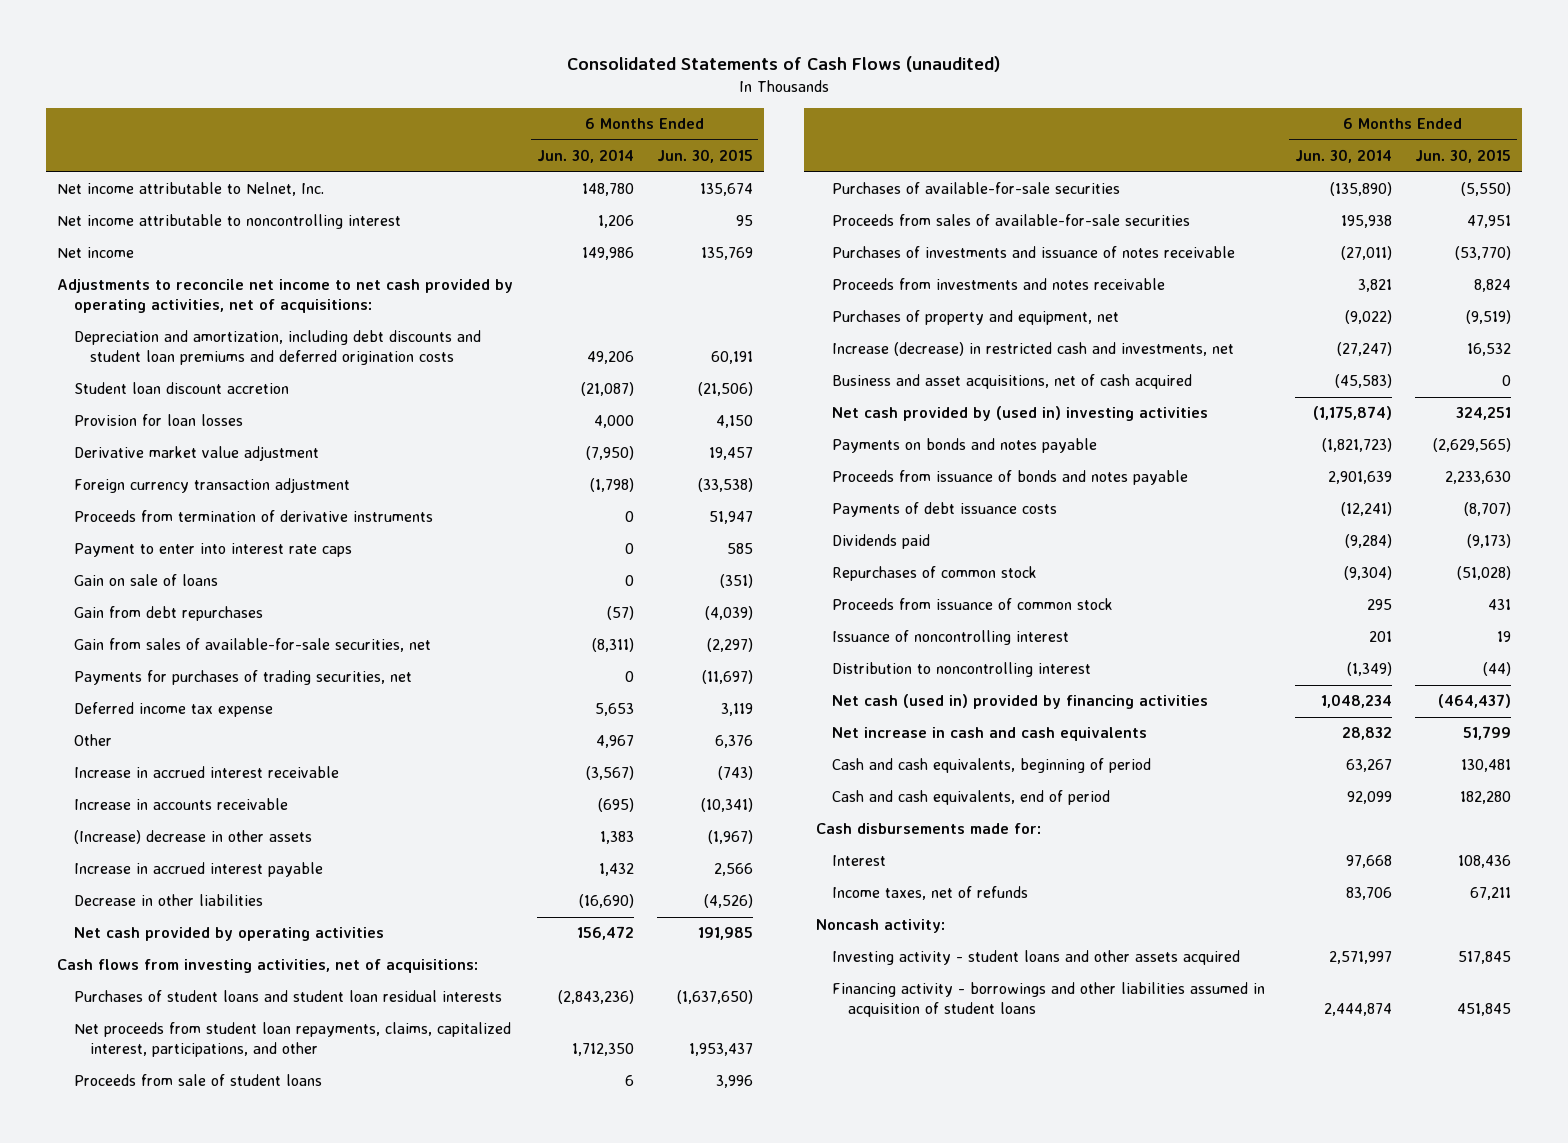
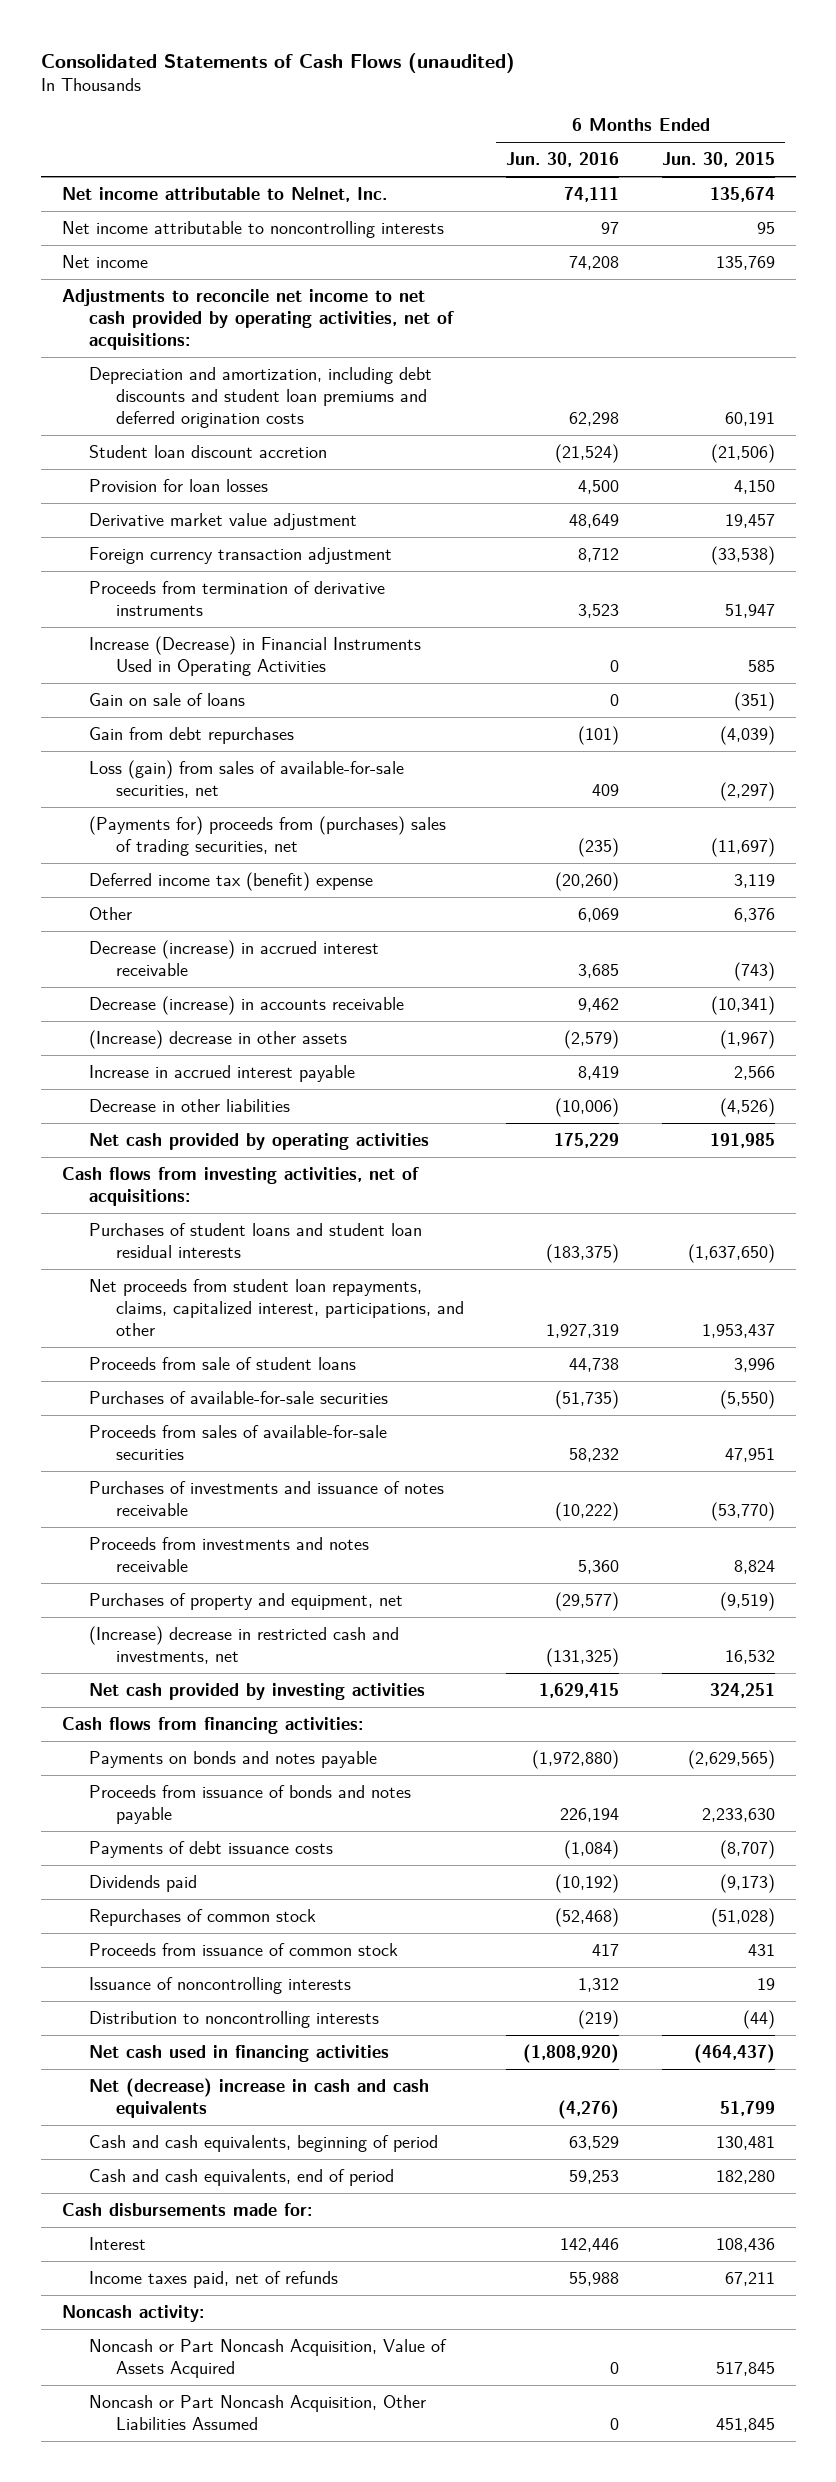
- | 6 Months Ended Jun. 30, 2014 | 6 Months Ended Jun. 30, 2015
+ | 6 Months Ended Jun. 30, 2016 | 6 Months Ended Jun. 30, 2015
- Net income attributable to noncontrolling interest | 1,206 | 95
+ Net income attributable to noncontrolling interests | 97 | 95
- Payment to enter into interest rate caps | 0 | 585
+ Increase (Decrease) in Financial Instruments Used in Operating Activities | 0 | 585
- Gain from sales of available-for-sale securities, net | (8,311) | (2,297)
- Payments for purchases of trading securities, net | 0 | (11,697)
- Deferred income tax expense | 5,653 | 3,119
+ Loss (gain) from sales of available-for-sale securities, net | 409 | (2,297)
+ (Payments for) proceeds from (purchases) sales of trading securities, net | (235) | (11,697)
+ Deferred income tax (benefit) expense | (20,260) | 3,119
- Increase in accrued interest receivable | (3,567) | (743)
- Increase in accounts receivable | (695) | (10,341)
+ Decrease (increase) in accrued interest receivable | 3,685 | (743)
+ Decrease (increase) in accounts receivable | 9,462 | (10,341)
- Increase (decrease) in restricted cash and investments, net | (27,247) | 16,532
- Business and asset acquisitions, net of cash acquired | (45,583) | 0
- Net cash provided by (used in) investing activities | (1,175,874) | 324,251
+ (Increase) decrease in restricted cash and investments, net | (131,325) | 16,532
+ Net cash provided by investing activities | 1,629,415 | 324,251
+ Cash flows from financing activities:
- Issuance of noncontrolling interest | 201 | 19
- Distribution to noncontrolling interest | (1,349) | (44)
- Net cash (used in) provided by financing activities | 1,048,234 | (464,437)
- Net increase in cash and cash equivalents | 28,832 | 51,799
+ Issuance of noncontrolling interests | 1,312 | 19
+ Distribution to noncontrolling interests | (219) | (44)
+ Net cash used in financing activities | (1,808,920) | (464,437)
+ Net (decrease) increase in cash and cash equivalents | (4,276) | 51,799
- Income taxes, net of refunds | 83,706 | 67,211
+ Income taxes paid, net of refunds | 55,988 | 67,211
- Investing activity - student loans and other assets acquired | 2,571,997 | 517,845
- Financing activity - borrowings and other liabilities assumed in acquisition of student loans | 2,444,874 | 451,845
+ Noncash or Part Noncash Acquisition, Value of Assets Acquired | 0 | 517,845
+ Noncash or Part Noncash Acquisition, Other Liabilities Assumed | 0 | 451,845

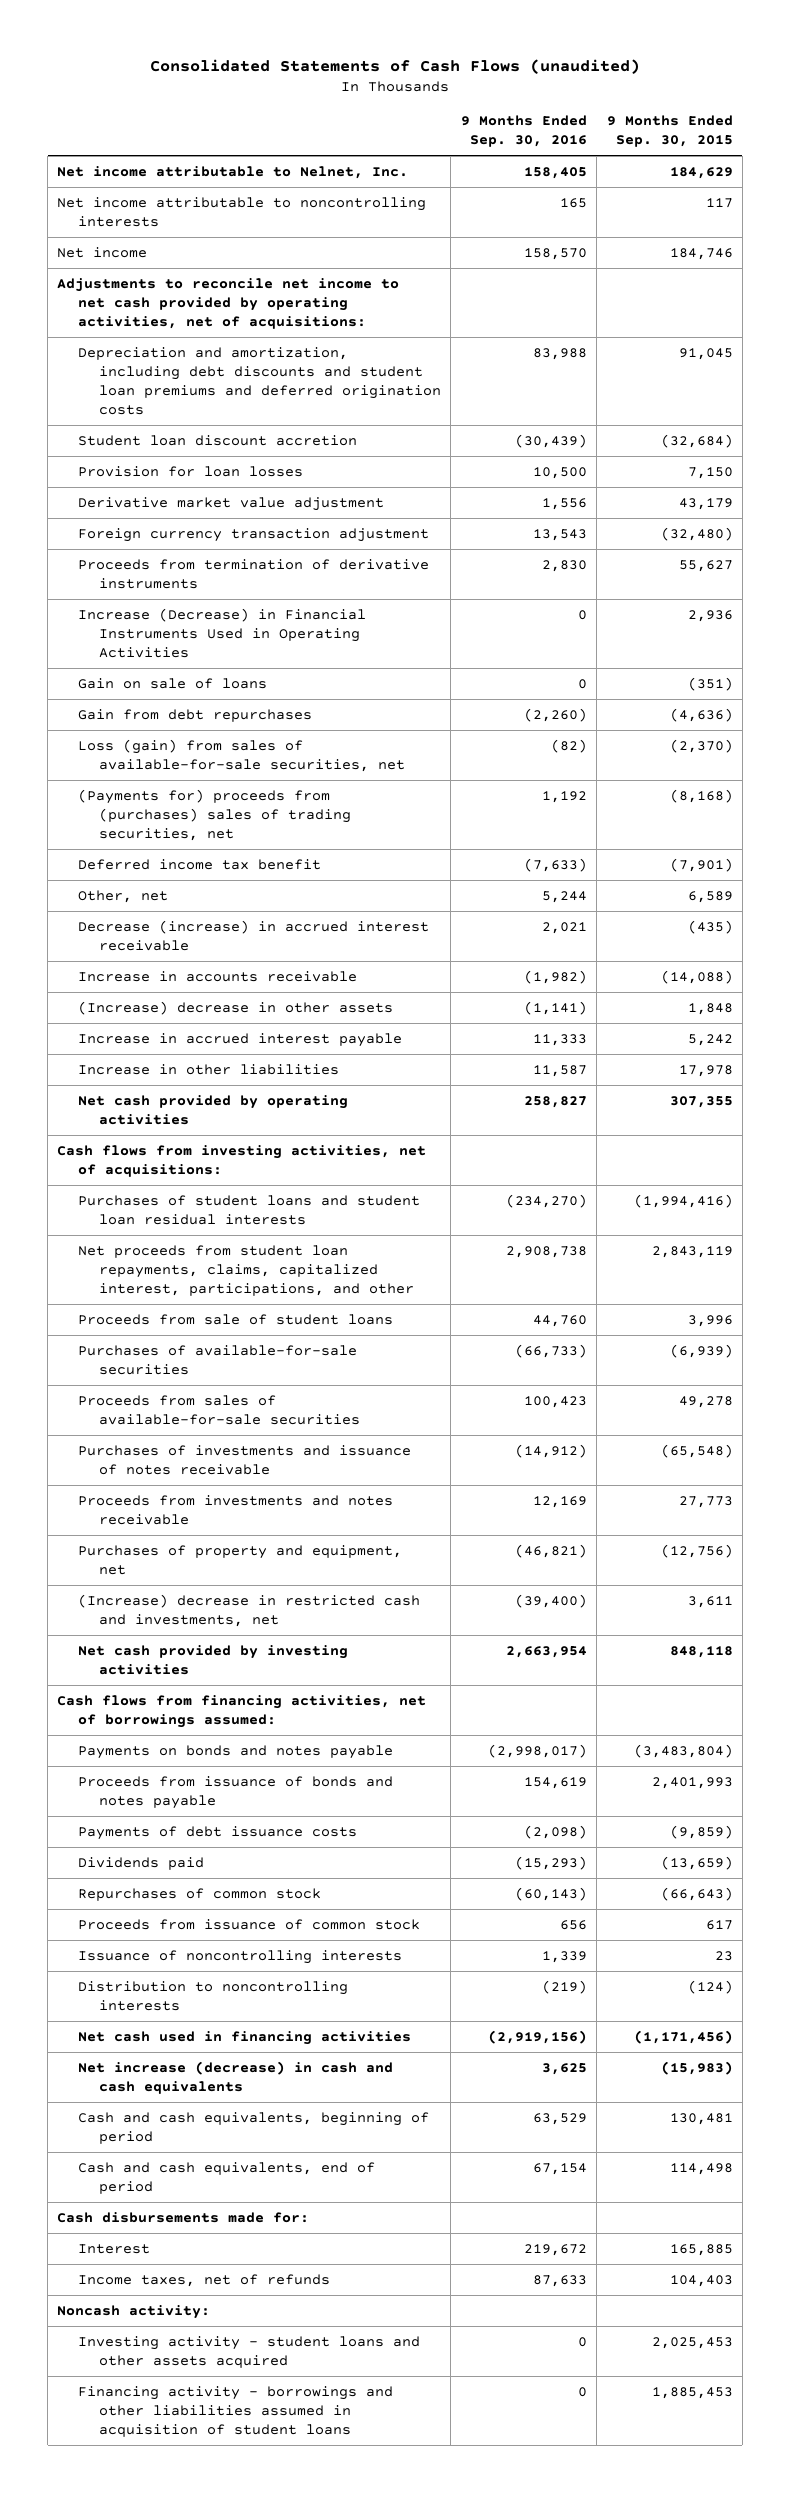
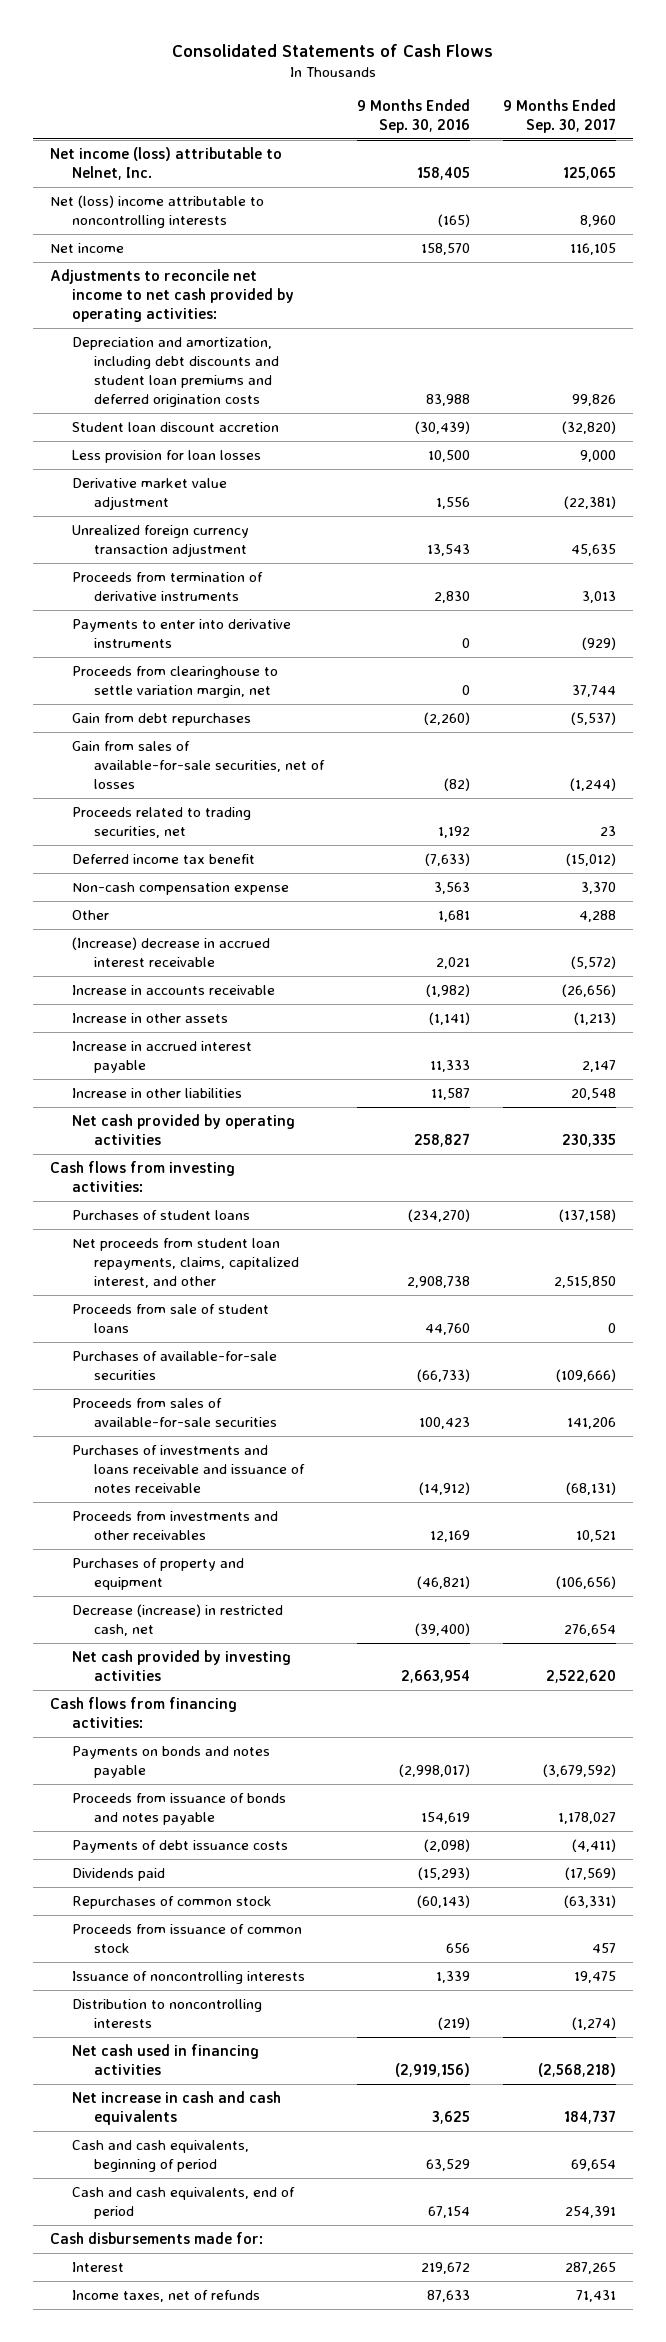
- Consolidated Statements of Cash Flows (unaudited)
+ Consolidated Statements of Cash Flows
- | 9 Months Ended Sep. 30, 2016 | 9 Months Ended Sep. 30, 2015
+ | 9 Months Ended Sep. 30, 2016 | 9 Months Ended Sep. 30, 2017
- Net income attributable to Nelnet, Inc. | 158,405 | 184,629
- Net income attributable to noncontrolling interests | 165 | 117
+ Net income (loss) attributable to Nelnet, Inc. | 158,405 | 125,065
+ Net (loss) income attributable to noncontrolling interests | (165) | 8,960
- Adjustments to reconcile net income to net cash provided by operating activities, net of acquisitions:
+ Adjustments to reconcile net income to net cash provided by operating activities:
- Provision for loan losses | 10,500 | 7,150
+ Less provision for loan losses | 10,500 | 9,000
- Foreign currency transaction adjustment | 13,543 | (32,480)
+ Unrealized foreign currency transaction adjustment | 13,543 | 45,635
- Increase (Decrease) in Financial Instruments Used in Operating Activities | 0 | 2,936
- Gain on sale of loans | 0 | (351)
+ Payments to enter into derivative instruments | 0 | (929)
+ Proceeds from clearinghouse to settle variation margin, net | 0 | 37,744
- Loss (gain) from sales of available-for-sale securities, net | (82) | (2,370)
- (Payments for) proceeds from (purchases) sales of trading securities, net | 1,192 | (8,168)
+ Gain from sales of available-for-sale securities, net of losses | (82) | (1,244)
+ Proceeds related to trading securities, net | 1,192 | 23
- Other, net | 5,244 | 6,589
- Decrease (increase) in accrued interest receivable | 2,021 | (435)
+ Non-cash compensation expense | 3,563 | 3,370
+ Other | 1,681 | 4,288
+ (Increase) decrease in accrued interest receivable | 2,021 | (5,572)
- (Increase) decrease in other assets | (1,141) | 1,848
+ Increase in other assets | (1,141) | (1,213)
- Cash flows from investing activities, net of acquisitions:
- Purchases of student loans and student loan residual interests | (234,270) | (1,994,416)
- Net proceeds from student loan repayments, claims, capitalized interest, participations, and other | 2,908,738 | 2,843,119
+ Cash flows from investing activities:
+ Purchases of student loans | (234,270) | (137,158)
+ Net proceeds from student loan repayments, claims, capitalized interest, and other | 2,908,738 | 2,515,850
- Purchases of investments and issuance of notes receivable | (14,912) | (65,548)
- Proceeds from investments and notes receivable | 12,169 | 27,773
- Purchases of property and equipment, net | (46,821) | (12,756)
- (Increase) decrease in restricted cash and investments, net | (39,400) | 3,611
+ Purchases of investments and loans receivable and issuance of notes receivable | (14,912) | (68,131)
+ Proceeds from investments and other receivables | 12,169 | 10,521
+ Purchases of property and equipment | (46,821) | (106,656)
+ Decrease (increase) in restricted cash, net | (39,400) | 276,654
- Cash flows from financing activities, net of borrowings assumed:
+ Cash flows from financing activities:
- Net increase (decrease) in cash and cash equivalents | 3,625 | (15,983)
+ Net increase in cash and cash equivalents | 3,625 | 184,737
- Noncash activity:
- Investing activity - student loans and other assets acquired | 0 | 2,025,453
- Financing activity - borrowings and other liabilities assumed in acquisition of student loans | 0 | 1,885,453

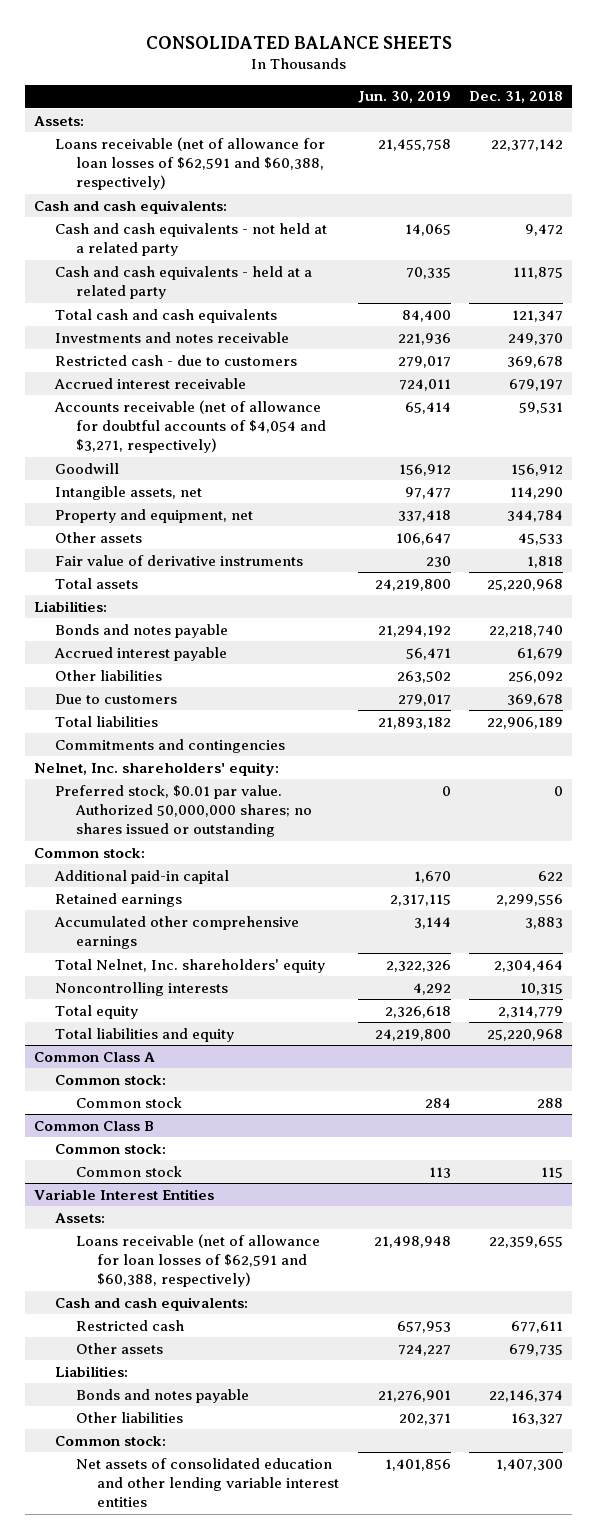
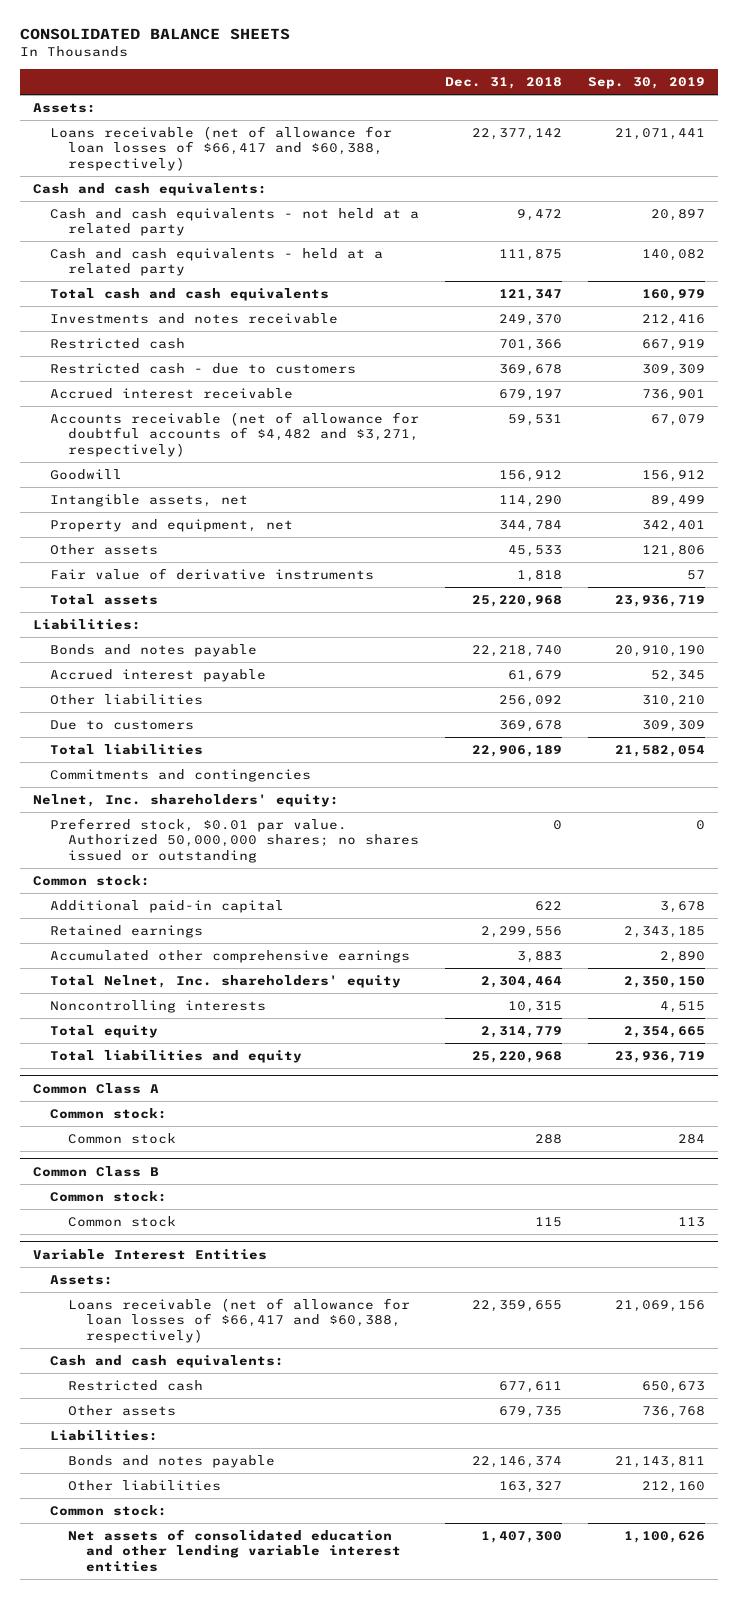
- | Jun. 30, 2019 | Dec. 31, 2018
+ | Dec. 31, 2018 | Sep. 30, 2019
- Loans receivable (net of allowance for loan losses of $62,591 and $60,388, respectively) | 21,455,758 | 22,377,142
+ Loans receivable (net of allowance for loan losses of $66,417 and $60,388, respectively) | 22,377,142 | 21,071,441
+ Restricted cash | 701,366 | 667,919
- Accounts receivable (net of allowance for doubtful accounts of $4,054 and $3,271, respectively) | 65,414 | 59,531
+ Accounts receivable (net of allowance for doubtful accounts of $4,482 and $3,271, respectively) | 59,531 | 67,079
@ Variable Interest Entities
- Loans receivable (net of allowance for loan losses of $62,591 and $60,388, respectively) | 21,498,948 | 22,359,655
+ Loans receivable (net of allowance for loan losses of $66,417 and $60,388, respectively) | 22,359,655 | 21,069,156

